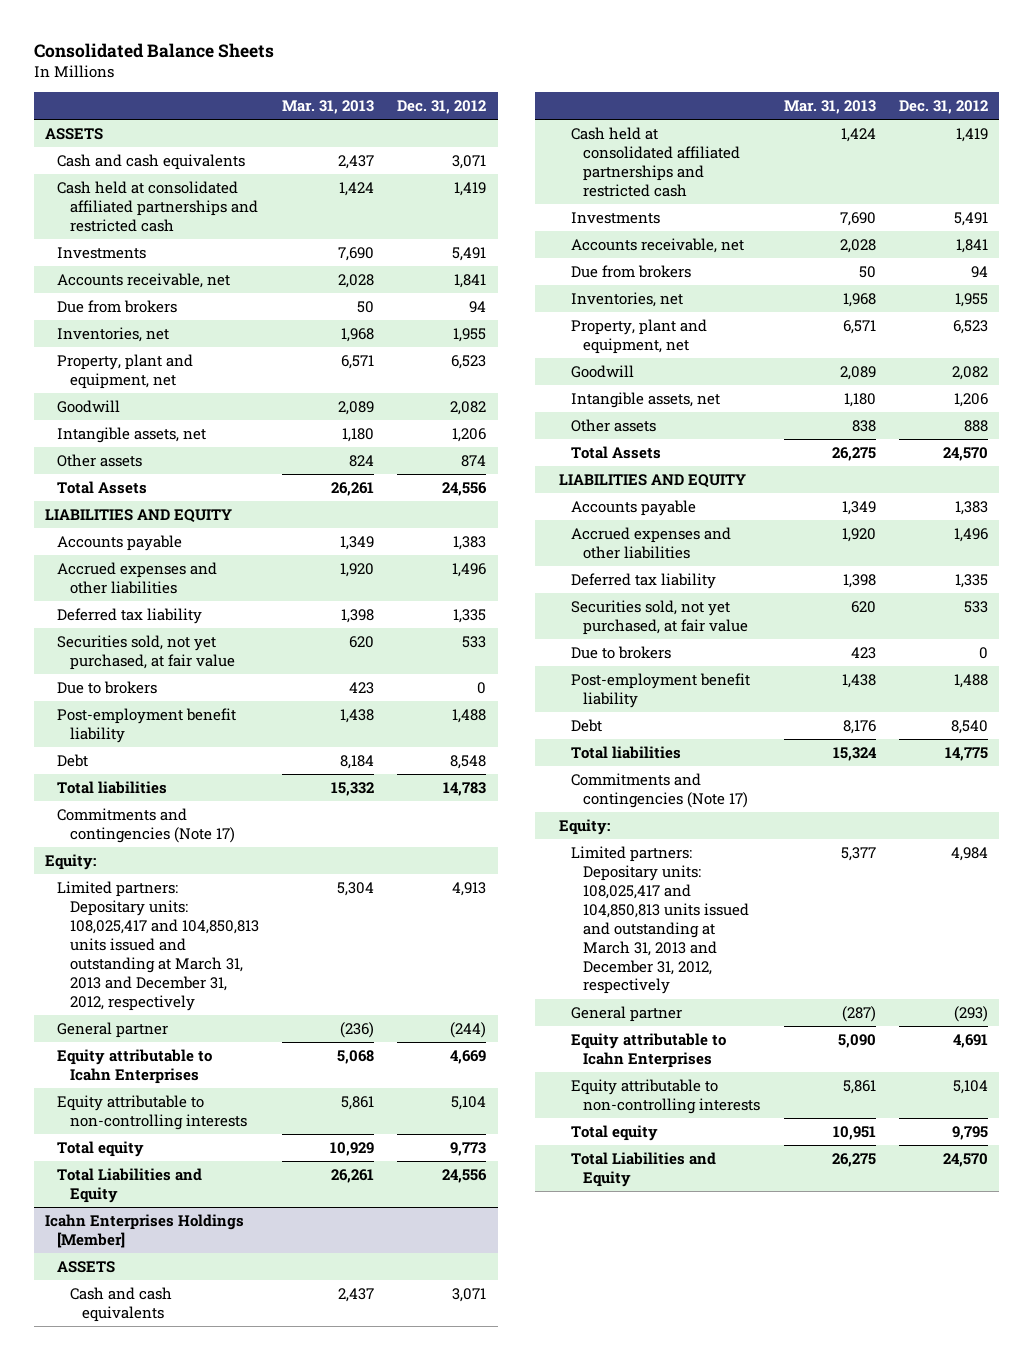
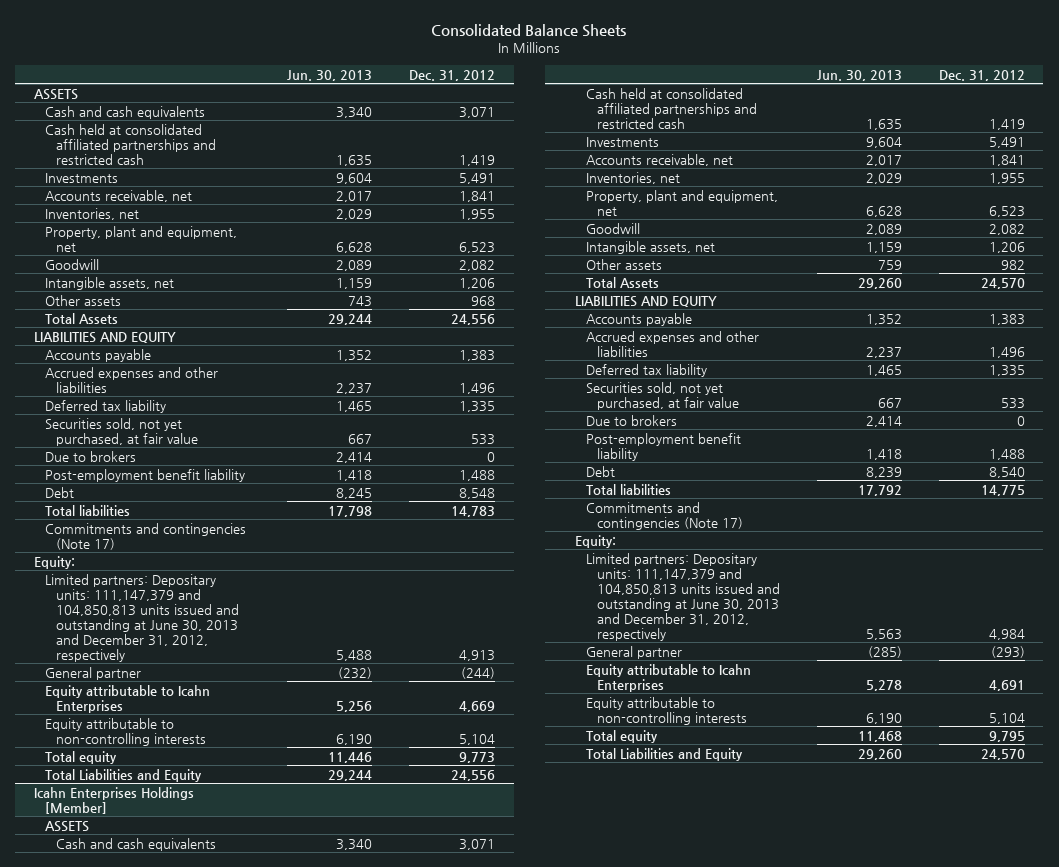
- | Mar. 31, 2013 | Dec. 31, 2012
+ | Jun. 30, 2013 | Dec. 31, 2012
- Due from brokers | 50 | 94
- Other assets | 824 | 874
+ Other assets | 743 | 968
- Limited partners: Depositary units: 108,025,417 and 104,850,813 units issued and outstanding at March 31, 2013 and December 31, 2012, respectively | 5,304 | 4,913
+ Limited partners: Depositary units: 111,147,379 and 104,850,813 units issued and outstanding at June 30, 2013 and December 31, 2012, respectively | 5,488 | 4,913
@ Icahn Enterprises Holdings [Member]
- Due from brokers | 50 | 94
- Other assets | 838 | 888
+ Other assets | 759 | 982
- Limited partners: Depositary units: 108,025,417 and 104,850,813 units issued and outstanding at March 31, 2013 and December 31, 2012, respectively | 5,377 | 4,984
+ Limited partners: Depositary units: 111,147,379 and 104,850,813 units issued and outstanding at June 30, 2013 and December 31, 2012, respectively | 5,563 | 4,984

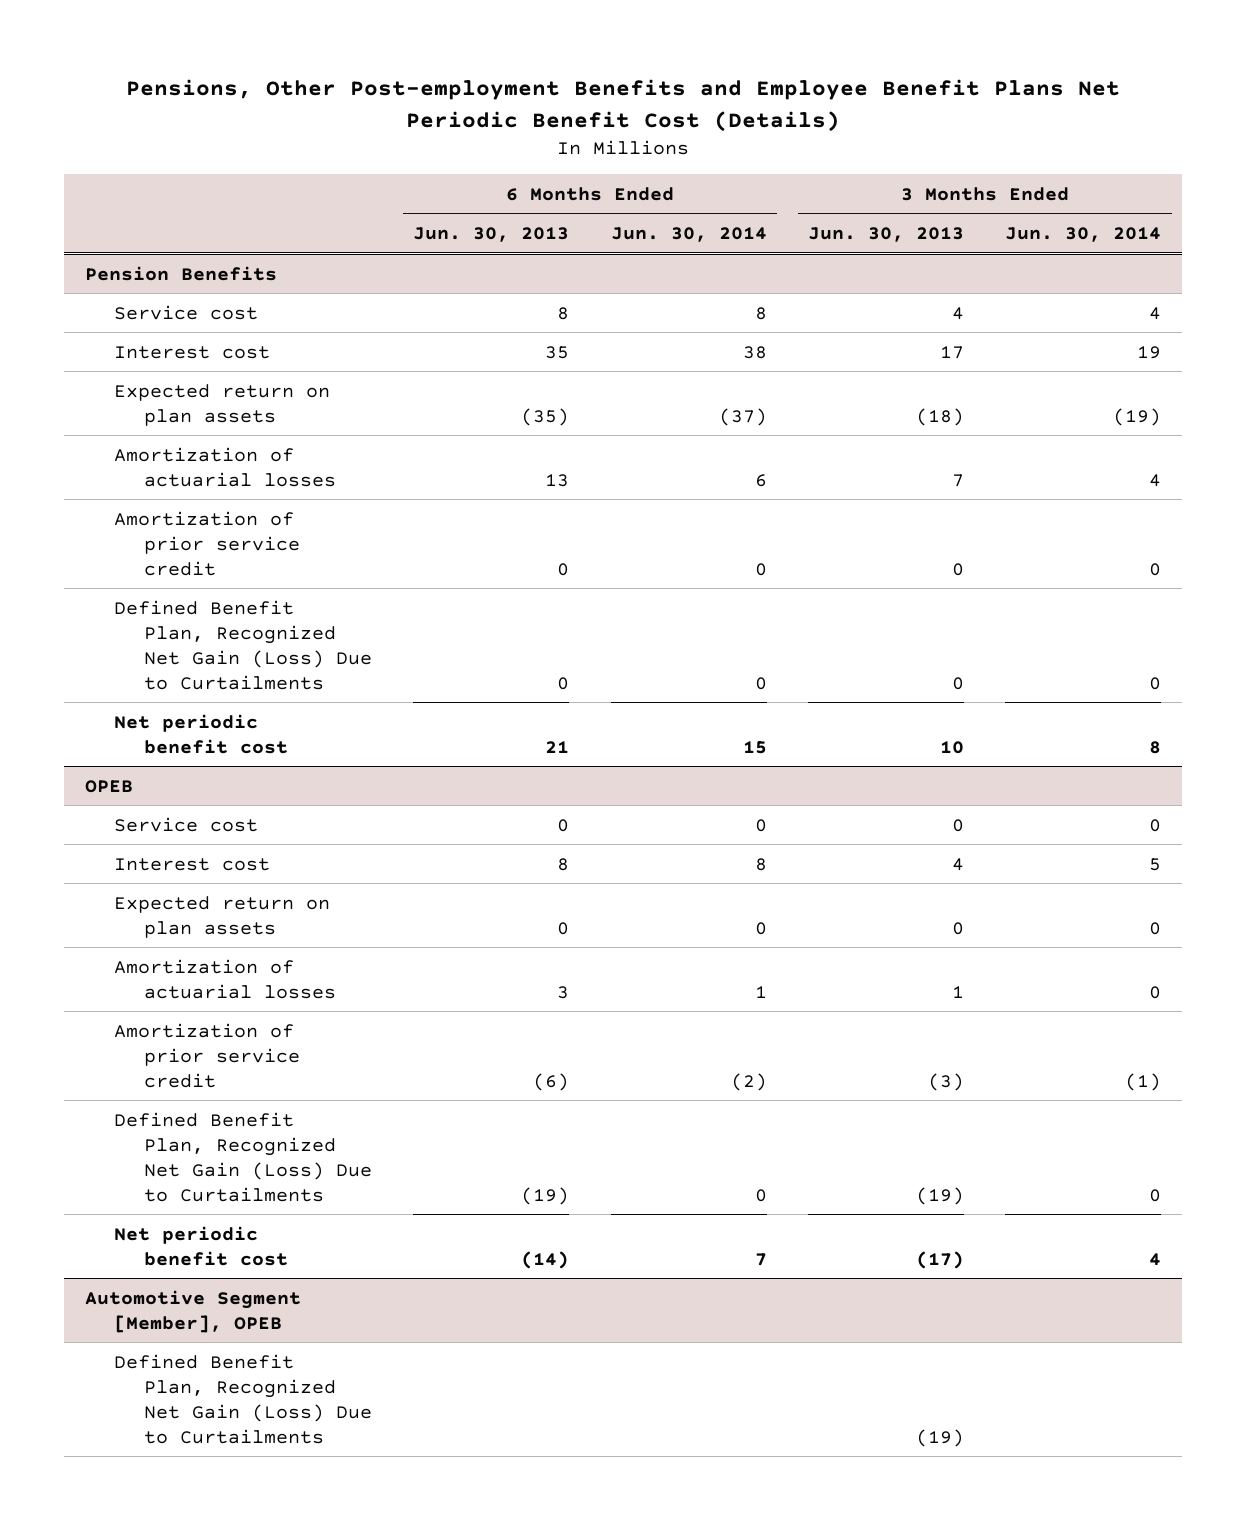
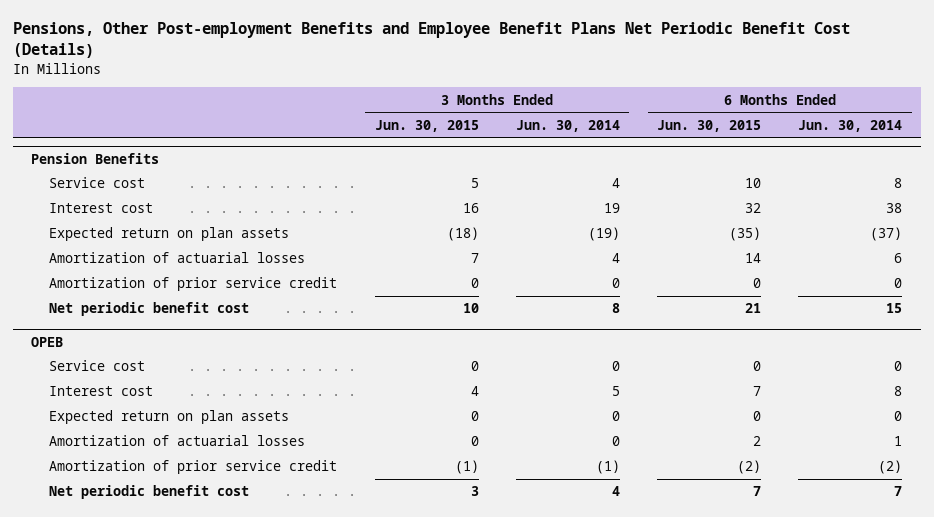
- | 6 Months Ended Jun. 30, 2013 | 6 Months Ended Jun. 30, 2014 | 3 Months Ended Jun. 30, 2013 | 3 Months Ended Jun. 30, 2014
+ | 3 Months Ended Jun. 30, 2015 | 3 Months Ended Jun. 30, 2014 | 6 Months Ended Jun. 30, 2015 | 6 Months Ended Jun. 30, 2014
@ Pension Benefits
- Defined Benefit Plan, Recognized Net Gain (Loss) Due to Curtailments | 0 | 0 | 0 | 0
@ OPEB
- Defined Benefit Plan, Recognized Net Gain (Loss) Due to Curtailments | (19) | 0 | (19) | 0
- Automotive Segment [Member], OPEB
- Defined Benefit Plan, Recognized Net Gain (Loss) Due to Curtailments | | | (19) |

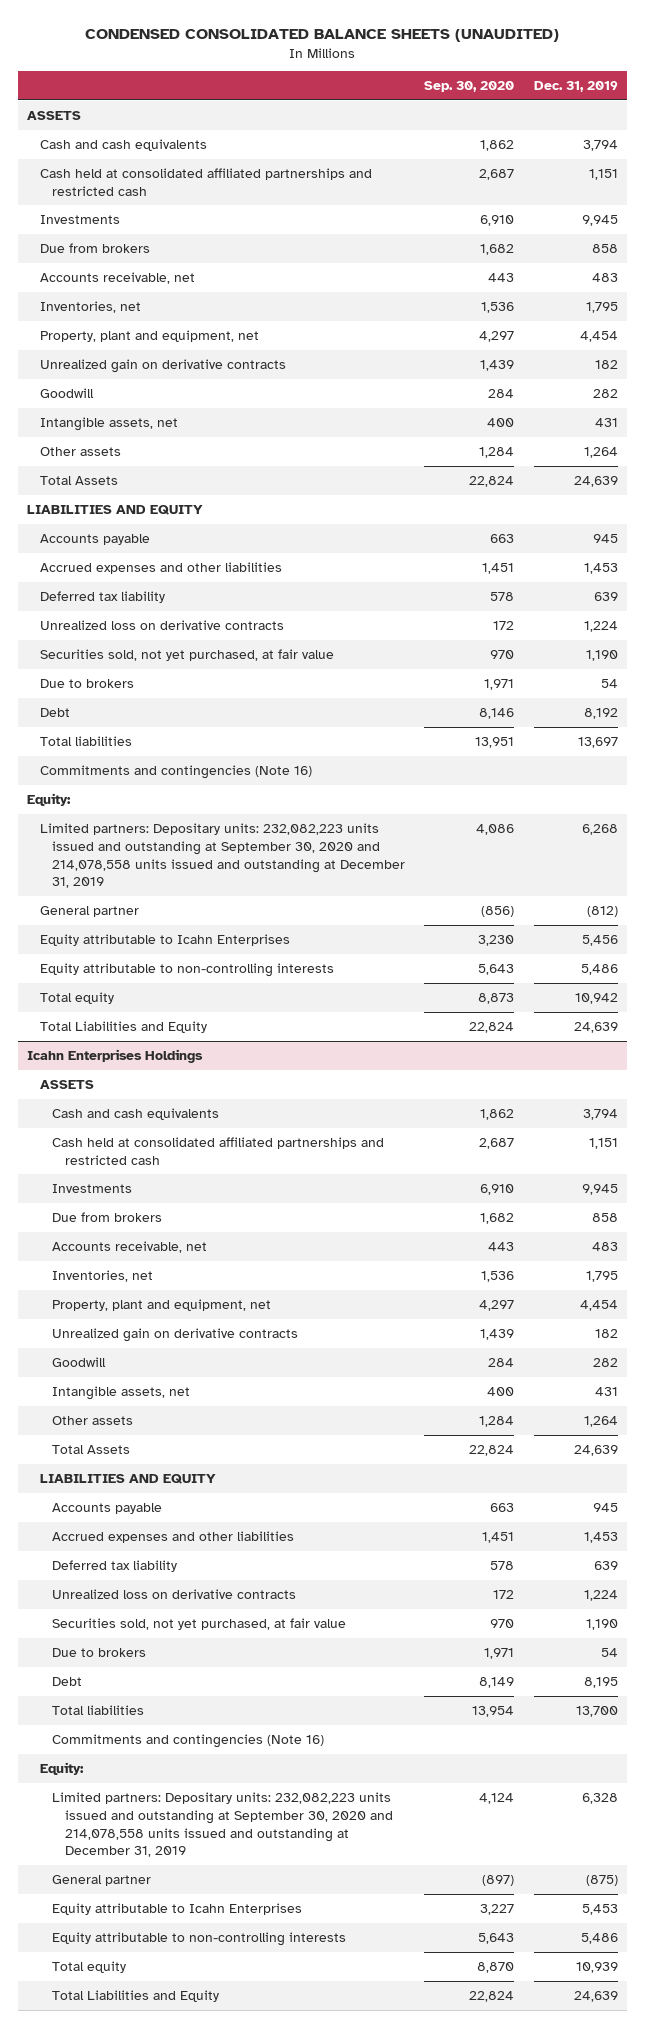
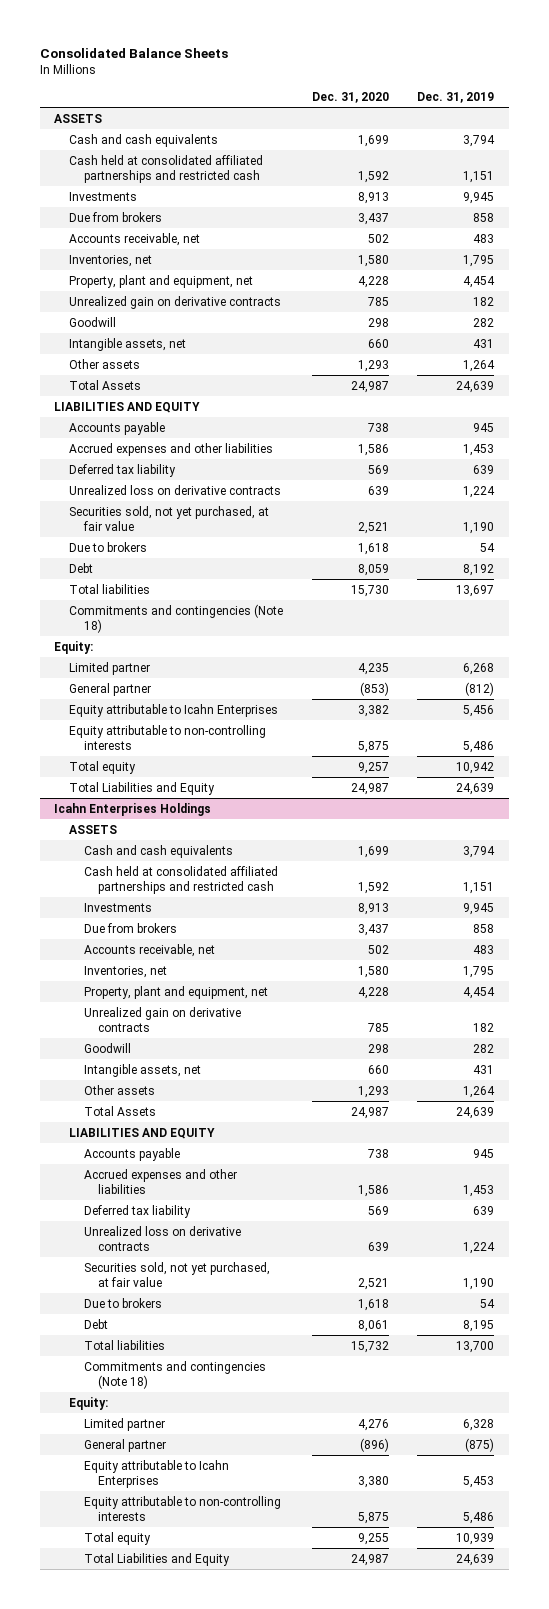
- CONDENSED CONSOLIDATED BALANCE SHEETS (UNAUDITED)
+ Consolidated Balance Sheets
- | Sep. 30, 2020 | Dec. 31, 2019
+ | Dec. 31, 2020 | Dec. 31, 2019
- Commitments and contingencies (Note 16)
+ Commitments and contingencies (Note 18)
- Limited partners: Depositary units: 232,082,223 units issued and outstanding at September 30, 2020 and 214,078,558 units issued and outstanding at December 31, 2019 | 4,086 | 6,268
+ Limited partner | 4,235 | 6,268
@ Icahn Enterprises Holdings
- Commitments and contingencies (Note 16)
+ Commitments and contingencies (Note 18)
- Limited partners: Depositary units: 232,082,223 units issued and outstanding at September 30, 2020 and 214,078,558 units issued and outstanding at December 31, 2019 | 4,124 | 6,328
+ Limited partner | 4,276 | 6,328

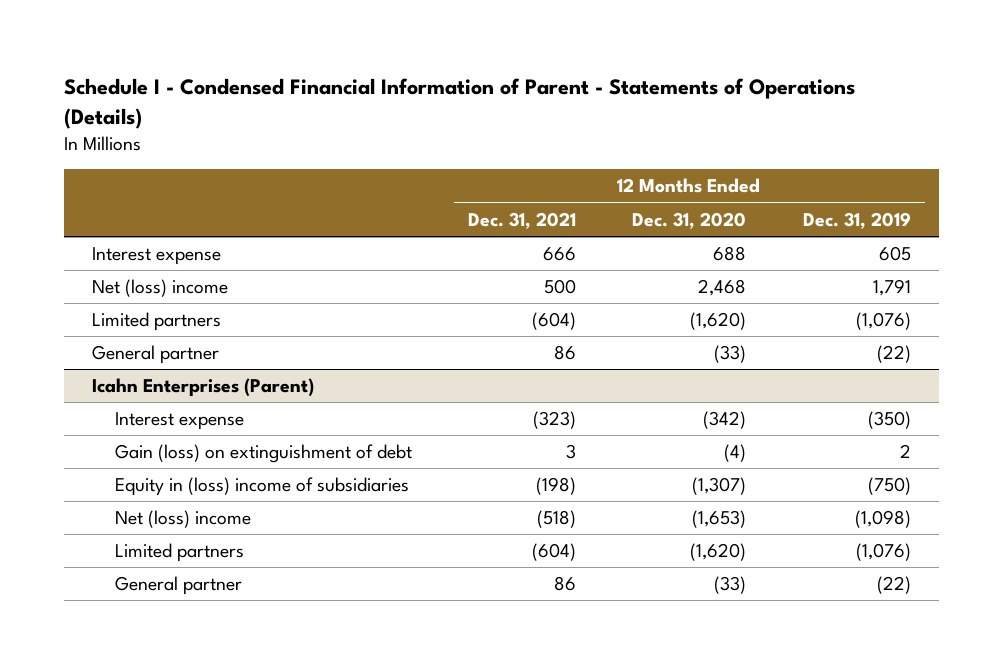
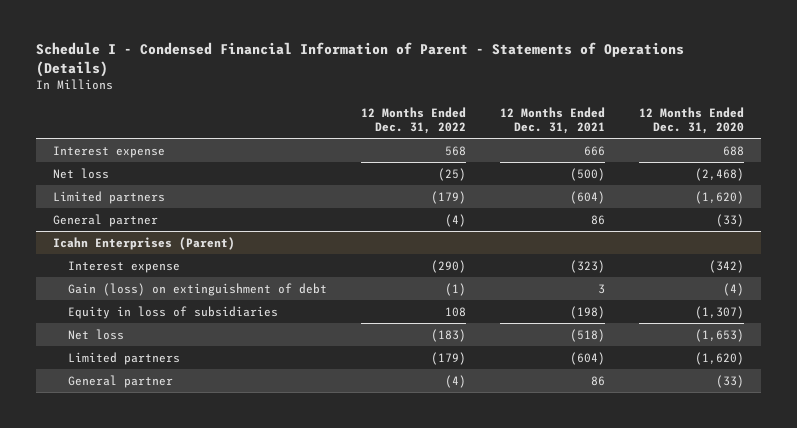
- | 12 Months Ended Dec. 31, 2021 | 12 Months Ended Dec. 31, 2020 | 12 Months Ended Dec. 31, 2019
+ | 12 Months Ended Dec. 31, 2022 | 12 Months Ended Dec. 31, 2021 | 12 Months Ended Dec. 31, 2020
- Net (loss) income | 500 | 2,468 | 1,791
+ Net loss | (25) | (500) | (2,468)
@ Icahn Enterprises (Parent)
- Equity in (loss) income of subsidiaries | (198) | (1,307) | (750)
- Net (loss) income | (518) | (1,653) | (1,098)
+ Equity in loss of subsidiaries | 108 | (198) | (1,307)
+ Net loss | (183) | (518) | (1,653)

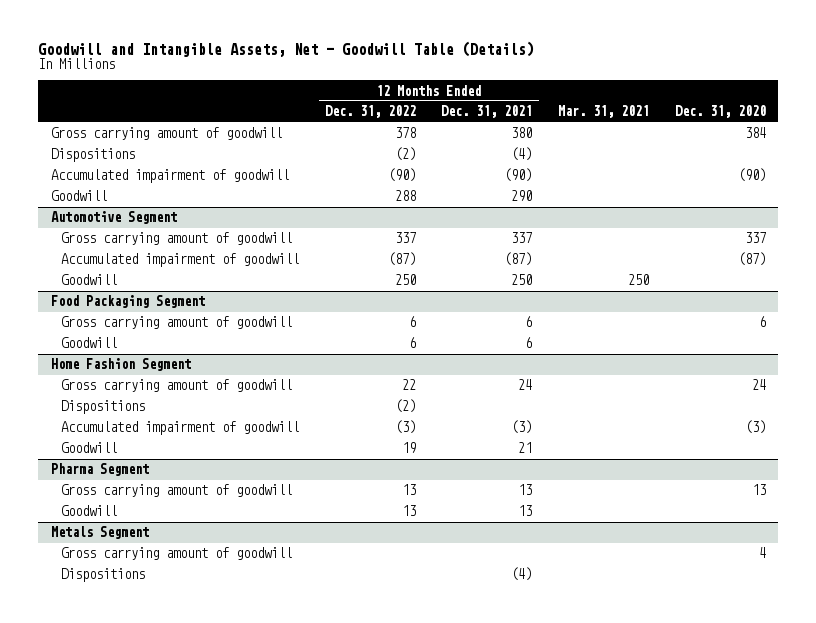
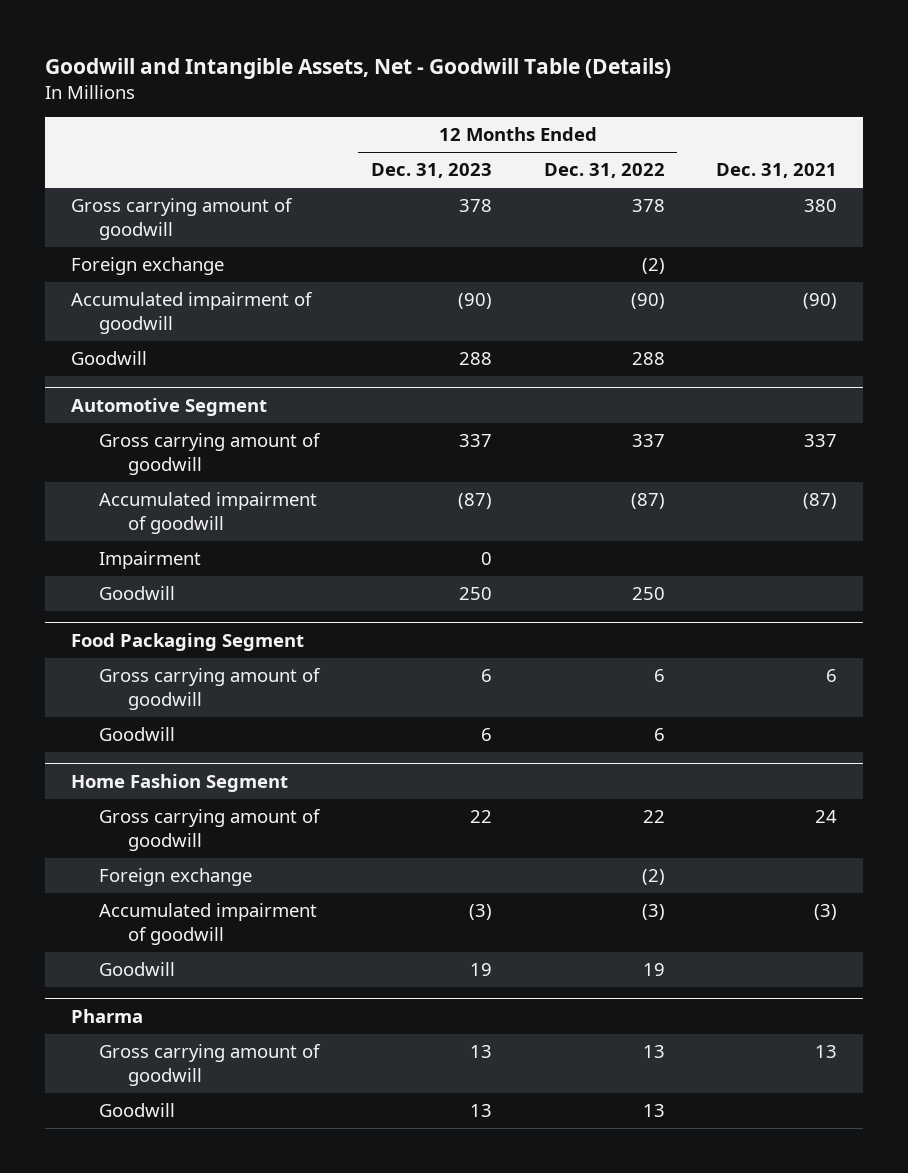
- | 12 Months Ended Dec. 31, 2022 | 12 Months Ended Dec. 31, 2021 | Mar. 31, 2021 | Dec. 31, 2020
+ | 12 Months Ended Dec. 31, 2023 | 12 Months Ended Dec. 31, 2022 | Dec. 31, 2021
- Dispositions | (2) | (4) | |
+ Foreign exchange | | (2) |
@ Automotive Segment
+ Impairment | 0 | |
@ Home Fashion Segment
- Dispositions | (2) | | |
+ Foreign exchange | | (2) |
- Pharma Segment
+ Pharma
- Metals Segment
- Gross carrying amount of goodwill | | | | 4
- Dispositions | | (4) | |

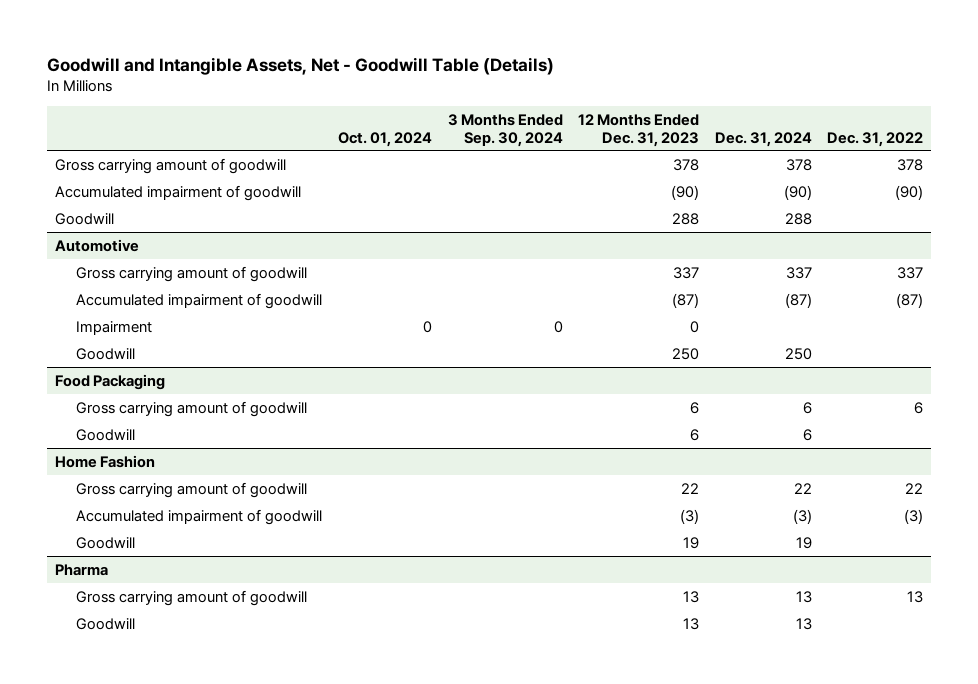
- | 12 Months Ended Dec. 31, 2023 | 12 Months Ended Dec. 31, 2022 | Dec. 31, 2021
+ | Oct. 01, 2024 | 3 Months Ended Sep. 30, 2024 | 12 Months Ended Dec. 31, 2023 | Dec. 31, 2024 | Dec. 31, 2022
- Foreign exchange | | (2) |
- Automotive Segment
+ Automotive
- Food Packaging Segment
+ Food Packaging
- Home Fashion Segment
+ Home Fashion
- Foreign exchange | | (2) |

